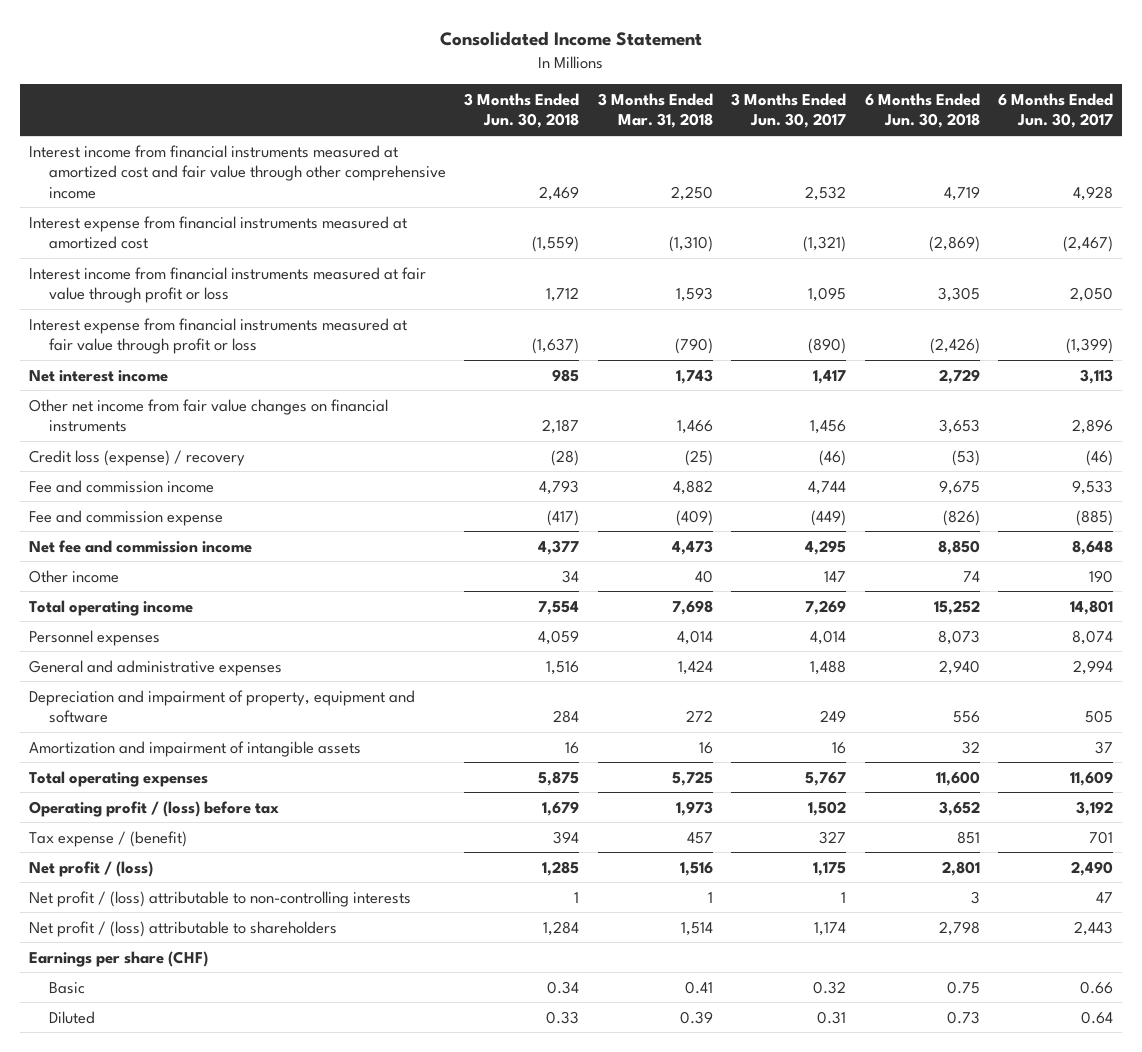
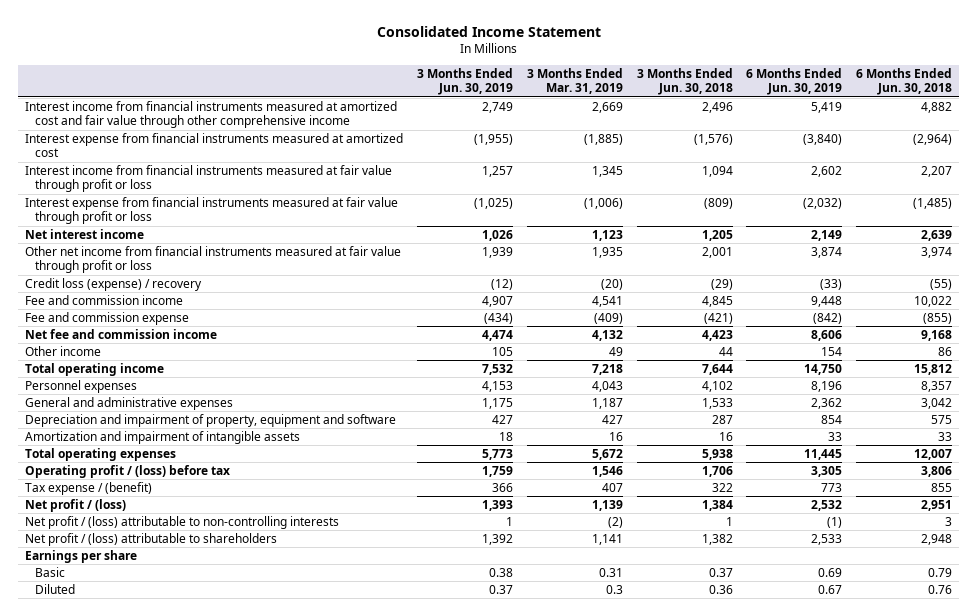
- | 3 Months Ended Jun. 30, 2018 | 3 Months Ended Mar. 31, 2018 | 3 Months Ended Jun. 30, 2017 | 6 Months Ended Jun. 30, 2018 | 6 Months Ended Jun. 30, 2017
+ | 3 Months Ended Jun. 30, 2019 | 3 Months Ended Mar. 31, 2019 | 3 Months Ended Jun. 30, 2018 | 6 Months Ended Jun. 30, 2019 | 6 Months Ended Jun. 30, 2018
- Interest income from financial instruments measured at amortized cost and fair value through other comprehensive income | 2,469 | 2,250 | 2,532 | 4,719 | 4,928
- Interest expense from financial instruments measured at amortized cost | (1,559) | (1,310) | (1,321) | (2,869) | (2,467)
- Interest income from financial instruments measured at fair value through profit or loss | 1,712 | 1,593 | 1,095 | 3,305 | 2,050
- Interest expense from financial instruments measured at fair value through profit or loss | (1,637) | (790) | (890) | (2,426) | (1,399)
- Net interest income | 985 | 1,743 | 1,417 | 2,729 | 3,113
- Other net income from fair value changes on financial instruments | 2,187 | 1,466 | 1,456 | 3,653 | 2,896
- Credit loss (expense) / recovery | (28) | (25) | (46) | (53) | (46)
- Fee and commission income | 4,793 | 4,882 | 4,744 | 9,675 | 9,533
- Fee and commission expense | (417) | (409) | (449) | (826) | (885)
- Net fee and commission income | 4,377 | 4,473 | 4,295 | 8,850 | 8,648
- Other income | 34 | 40 | 147 | 74 | 190
- Total operating income | 7,554 | 7,698 | 7,269 | 15,252 | 14,801
- Personnel expenses | 4,059 | 4,014 | 4,014 | 8,073 | 8,074
- General and administrative expenses | 1,516 | 1,424 | 1,488 | 2,940 | 2,994
- Depreciation and impairment of property, equipment and software | 284 | 272 | 249 | 556 | 505
- Amortization and impairment of intangible assets | 16 | 16 | 16 | 32 | 37
- Total operating expenses | 5,875 | 5,725 | 5,767 | 11,600 | 11,609
- Operating profit / (loss) before tax | 1,679 | 1,973 | 1,502 | 3,652 | 3,192
- Tax expense / (benefit) | 394 | 457 | 327 | 851 | 701
- Net profit / (loss) | 1,285 | 1,516 | 1,175 | 2,801 | 2,490
+ Interest income from financial instruments measured at amortized cost and fair value through other comprehensive income | 2,749 | 2,669 | 2,496 | 5,419 | 4,882
+ Interest expense from financial instruments measured at amortized cost | (1,955) | (1,885) | (1,576) | (3,840) | (2,964)
+ Interest income from financial instruments measured at fair value through profit or loss | 1,257 | 1,345 | 1,094 | 2,602 | 2,207
+ Interest expense from financial instruments measured at fair value through profit or loss | (1,025) | (1,006) | (809) | (2,032) | (1,485)
+ Net interest income | 1,026 | 1,123 | 1,205 | 2,149 | 2,639
+ Other net income from financial instruments measured at fair value through profit or loss | 1,939 | 1,935 | 2,001 | 3,874 | 3,974
+ Credit loss (expense) / recovery | (12) | (20) | (29) | (33) | (55)
+ Fee and commission income | 4,907 | 4,541 | 4,845 | 9,448 | 10,022
+ Fee and commission expense | (434) | (409) | (421) | (842) | (855)
+ Net fee and commission income | 4,474 | 4,132 | 4,423 | 8,606 | 9,168
+ Other income | 105 | 49 | 44 | 154 | 86
+ Total operating income | 7,532 | 7,218 | 7,644 | 14,750 | 15,812
+ Personnel expenses | 4,153 | 4,043 | 4,102 | 8,196 | 8,357
+ General and administrative expenses | 1,175 | 1,187 | 1,533 | 2,362 | 3,042
+ Depreciation and impairment of property, equipment and software | 427 | 427 | 287 | 854 | 575
+ Amortization and impairment of intangible assets | 18 | 16 | 16 | 33 | 33
+ Total operating expenses | 5,773 | 5,672 | 5,938 | 11,445 | 12,007
+ Operating profit / (loss) before tax | 1,759 | 1,546 | 1,706 | 3,305 | 3,806
+ Tax expense / (benefit) | 366 | 407 | 322 | 773 | 855
+ Net profit / (loss) | 1,393 | 1,139 | 1,384 | 2,532 | 2,951
- Net profit / (loss) attributable to shareholders | 1,284 | 1,514 | 1,174 | 2,798 | 2,443
- Earnings per share (CHF)
- Basic | 0.34 | 0.41 | 0.32 | 0.75 | 0.66
- Diluted | 0.33 | 0.39 | 0.31 | 0.73 | 0.64
+ Net profit / (loss) attributable to shareholders | 1,392 | 1,141 | 1,382 | 2,533 | 2,948
+ Earnings per share
+ Basic | 0.38 | 0.31 | 0.37 | 0.69 | 0.79
+ Diluted | 0.37 | 0.3 | 0.36 | 0.67 | 0.76

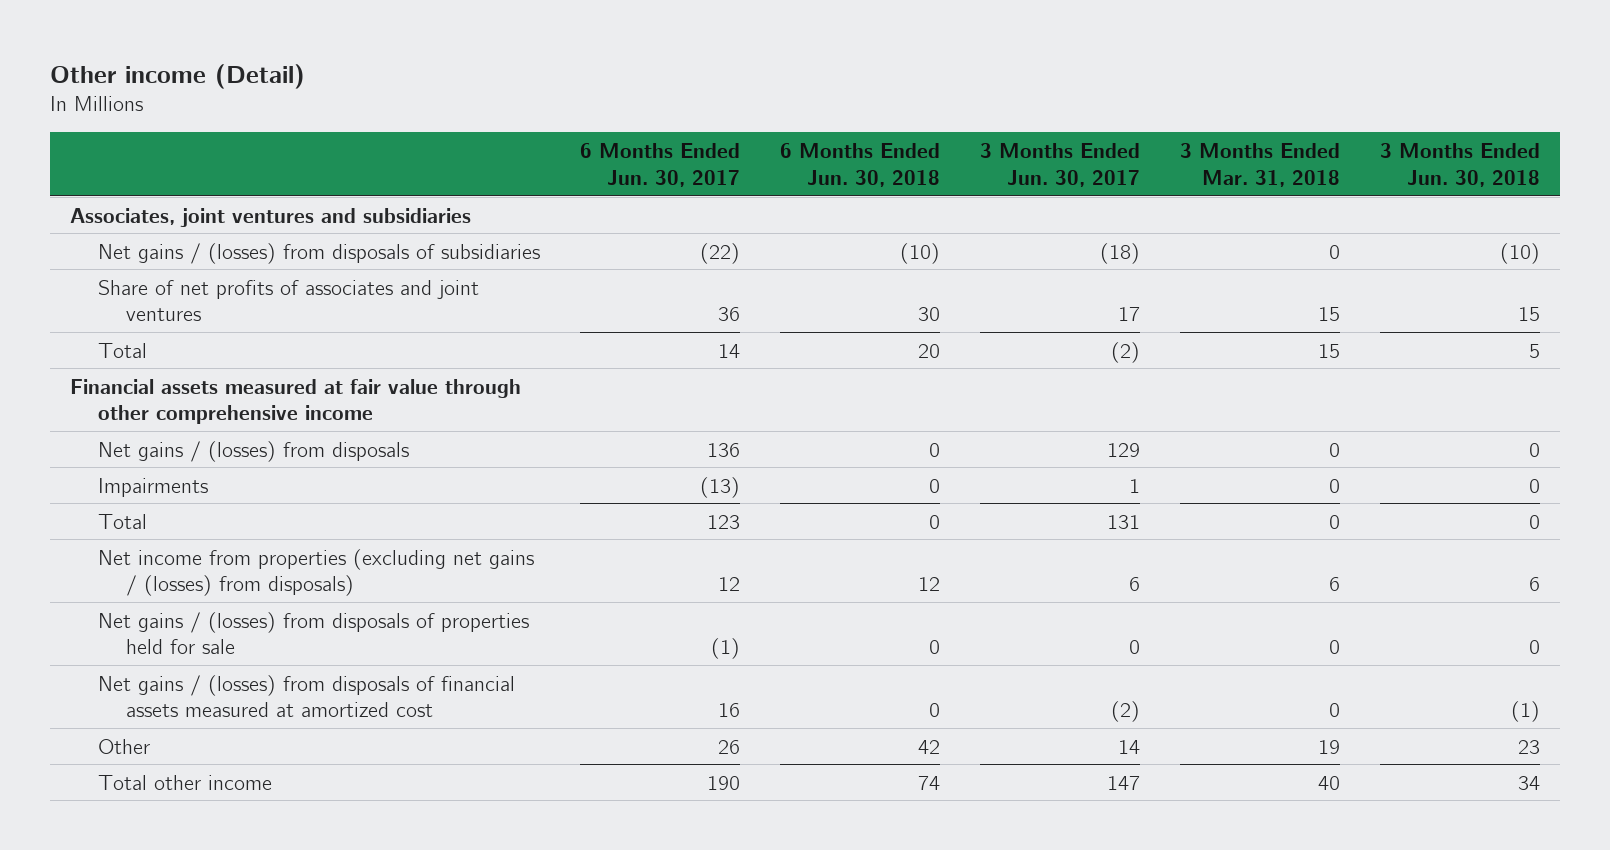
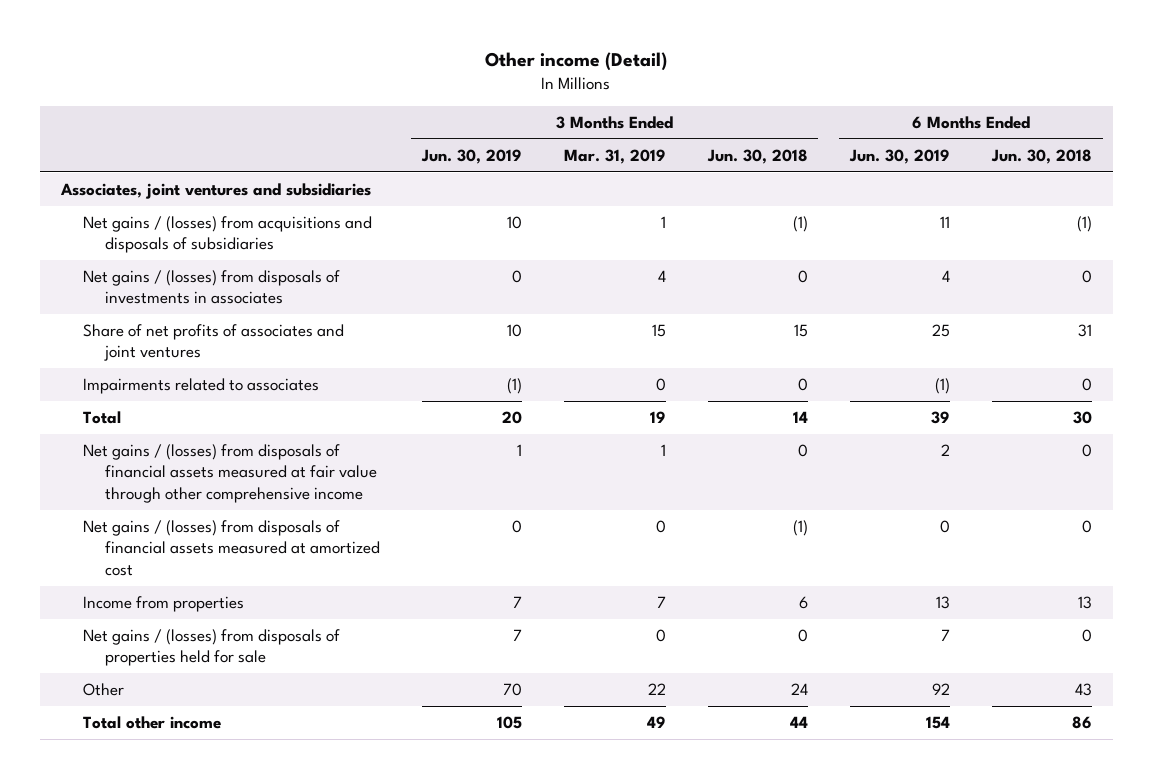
- | 6 Months Ended Jun. 30, 2017 | 6 Months Ended Jun. 30, 2018 | 3 Months Ended Jun. 30, 2017 | 3 Months Ended Mar. 31, 2018 | 3 Months Ended Jun. 30, 2018
+ | 3 Months Ended Jun. 30, 2019 | 3 Months Ended Mar. 31, 2019 | 3 Months Ended Jun. 30, 2018 | 6 Months Ended Jun. 30, 2019 | 6 Months Ended Jun. 30, 2018
- Net gains / (losses) from disposals of subsidiaries | (22) | (10) | (18) | 0 | (10)
- Share of net profits of associates and joint ventures | 36 | 30 | 17 | 15 | 15
- Total | 14 | 20 | (2) | 15 | 5
- Financial assets measured at fair value through other comprehensive income
- Net gains / (losses) from disposals | 136 | 0 | 129 | 0 | 0
- Impairments | (13) | 0 | 1 | 0 | 0
- Total | 123 | 0 | 131 | 0 | 0
- Net income from properties (excluding net gains / (losses) from disposals) | 12 | 12 | 6 | 6 | 6
+ Net gains / (losses) from acquisitions and disposals of subsidiaries | 10 | 1 | (1) | 11 | (1)
+ Net gains / (losses) from disposals of investments in associates | 0 | 4 | 0 | 4 | 0
+ Share of net profits of associates and joint ventures | 10 | 15 | 15 | 25 | 31
+ Impairments related to associates | (1) | 0 | 0 | (1) | 0
+ Total | 20 | 19 | 14 | 39 | 30
+ Net gains / (losses) from disposals of financial assets measured at fair value through other comprehensive income | 1 | 1 | 0 | 2 | 0
- Other | 26 | 42 | 14 | 19 | 23
- Total other income | 190 | 74 | 147 | 40 | 34
+ Income from properties | 7 | 7 | 6 | 13 | 13
moved down: Net gains / (losses) from disposals of properties held for sale | 7 | 0 | 0 | 7 | 0
+ Other | 70 | 22 | 24 | 92 | 43
+ Total other income | 105 | 49 | 44 | 154 | 86

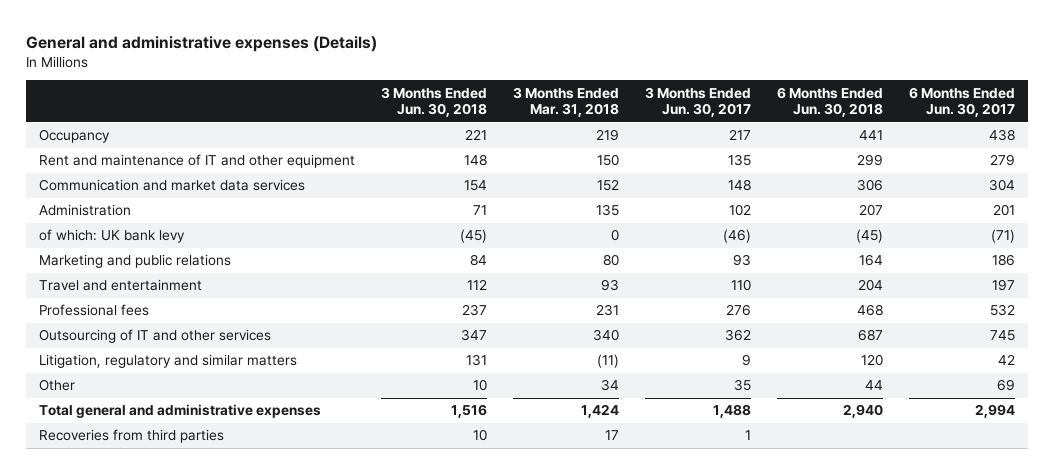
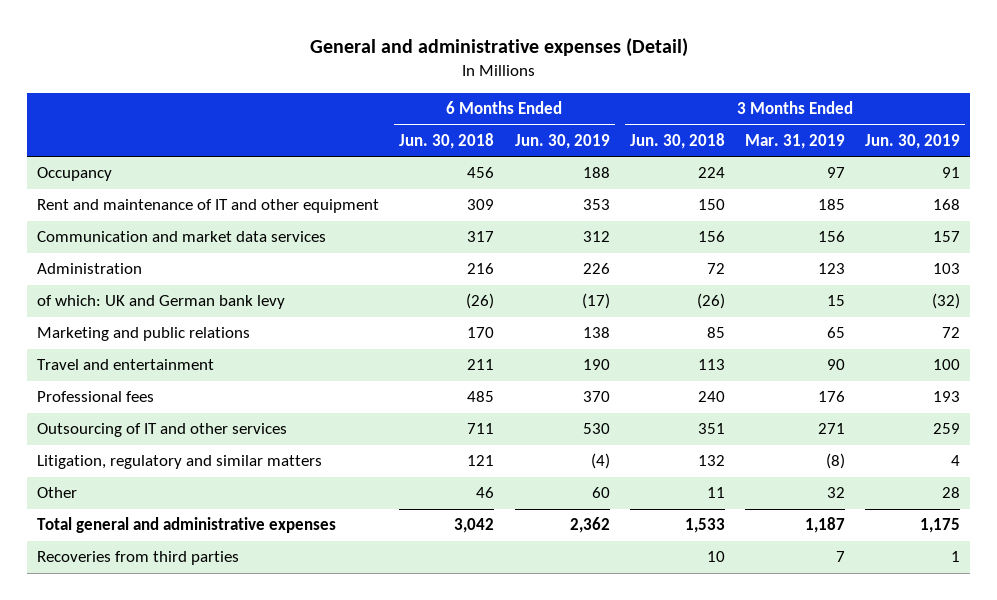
- General and administrative expenses (Details)
+ General and administrative expenses (Detail)
- | 3 Months Ended Jun. 30, 2018 | 3 Months Ended Mar. 31, 2018 | 3 Months Ended Jun. 30, 2017 | 6 Months Ended Jun. 30, 2018 | 6 Months Ended Jun. 30, 2017
+ | 6 Months Ended Jun. 30, 2018 | 6 Months Ended Jun. 30, 2019 | 3 Months Ended Jun. 30, 2018 | 3 Months Ended Mar. 31, 2019 | 3 Months Ended Jun. 30, 2019
- Occupancy | 221 | 219 | 217 | 441 | 438
- Rent and maintenance of IT and other equipment | 148 | 150 | 135 | 299 | 279
- Communication and market data services | 154 | 152 | 148 | 306 | 304
- Administration | 71 | 135 | 102 | 207 | 201
- of which: UK bank levy | (45) | 0 | (46) | (45) | (71)
- Marketing and public relations | 84 | 80 | 93 | 164 | 186
- Travel and entertainment | 112 | 93 | 110 | 204 | 197
- Professional fees | 237 | 231 | 276 | 468 | 532
- Outsourcing of IT and other services | 347 | 340 | 362 | 687 | 745
- Litigation, regulatory and similar matters | 131 | (11) | 9 | 120 | 42
- Other | 10 | 34 | 35 | 44 | 69
- Total general and administrative expenses | 1,516 | 1,424 | 1,488 | 2,940 | 2,994
+ Occupancy | 456 | 188 | 224 | 97 | 91
+ Rent and maintenance of IT and other equipment | 309 | 353 | 150 | 185 | 168
+ Communication and market data services | 317 | 312 | 156 | 156 | 157
+ Administration | 216 | 226 | 72 | 123 | 103
+ of which: UK and German bank levy | (26) | (17) | (26) | 15 | (32)
+ Marketing and public relations | 170 | 138 | 85 | 65 | 72
+ Travel and entertainment | 211 | 190 | 113 | 90 | 100
+ Professional fees | 485 | 370 | 240 | 176 | 193
+ Outsourcing of IT and other services | 711 | 530 | 351 | 271 | 259
+ Litigation, regulatory and similar matters | 121 | (4) | 132 | (8) | 4
+ Other | 46 | 60 | 11 | 32 | 28
+ Total general and administrative expenses | 3,042 | 2,362 | 1,533 | 1,187 | 1,175

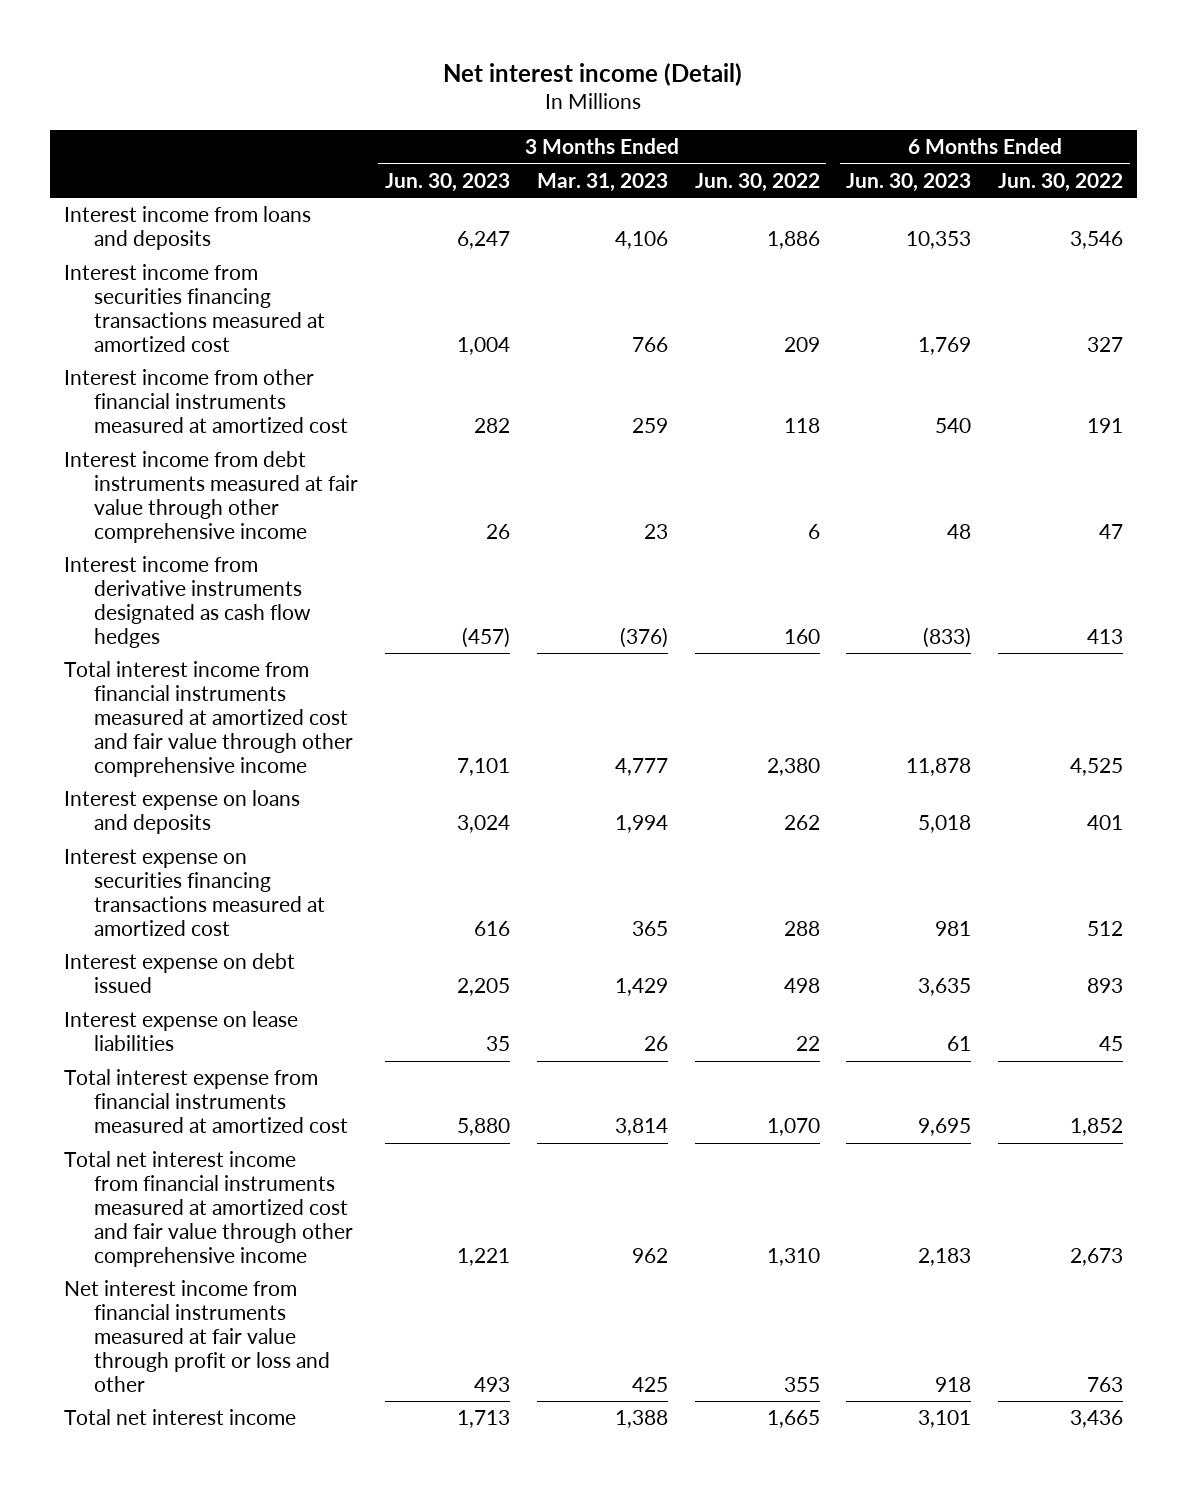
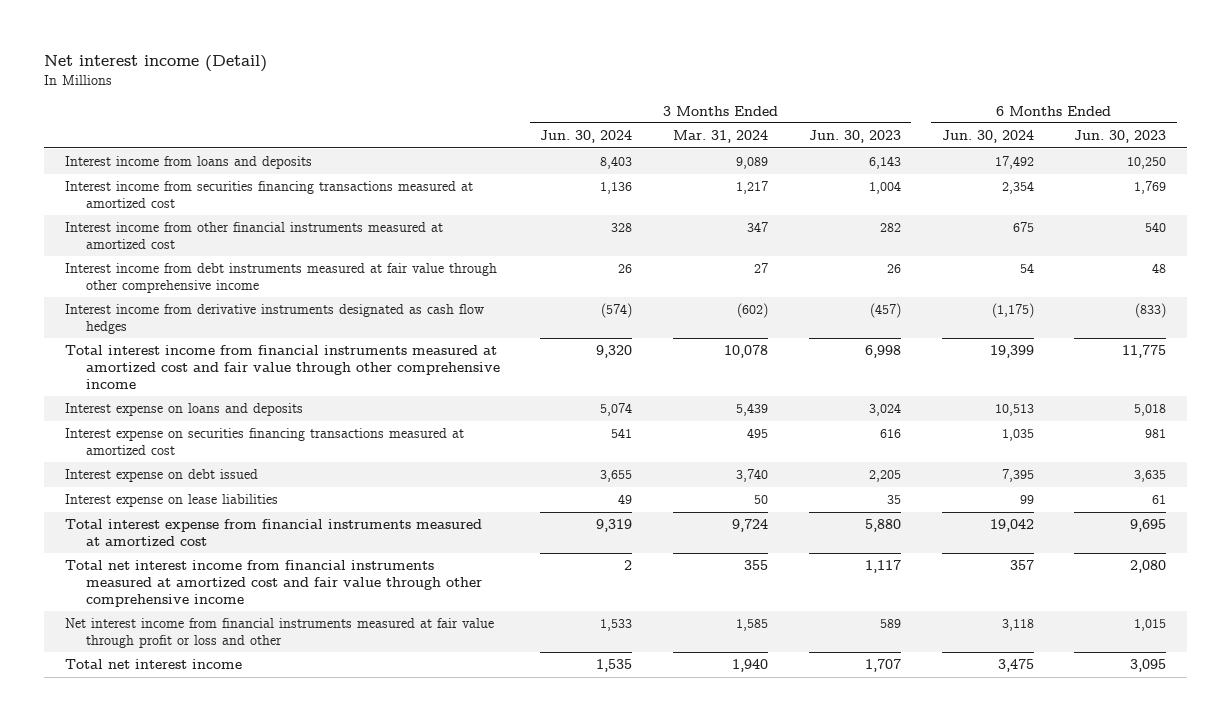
- | 3 Months Ended Jun. 30, 2023 | 3 Months Ended Mar. 31, 2023 | 3 Months Ended Jun. 30, 2022 | 6 Months Ended Jun. 30, 2023 | 6 Months Ended Jun. 30, 2022
+ | 3 Months Ended Jun. 30, 2024 | 3 Months Ended Mar. 31, 2024 | 3 Months Ended Jun. 30, 2023 | 6 Months Ended Jun. 30, 2024 | 6 Months Ended Jun. 30, 2023
- Interest income from loans and deposits | 6,247 | 4,106 | 1,886 | 10,353 | 3,546
+ Interest income from loans and deposits | 8,403 | 9,089 | 6,143 | 17,492 | 10,250
- Total interest income from financial instruments measured at amortized cost and fair value through other comprehensive income | 7,101 | 4,777 | 2,380 | 11,878 | 4,525
+ Total interest income from financial instruments measured at amortized cost and fair value through other comprehensive income | 9,320 | 10,078 | 6,998 | 19,399 | 11,775
- Total net interest income from financial instruments measured at amortized cost and fair value through other comprehensive income | 1,221 | 962 | 1,310 | 2,183 | 2,673
- Net interest income from financial instruments measured at fair value through profit or loss and other | 493 | 425 | 355 | 918 | 763
- Total net interest income | 1,713 | 1,388 | 1,665 | 3,101 | 3,436
+ Total net interest income from financial instruments measured at amortized cost and fair value through other comprehensive income | 2 | 355 | 1,117 | 357 | 2,080
+ Net interest income from financial instruments measured at fair value through profit or loss and other | 1,533 | 1,585 | 589 | 3,118 | 1,015
+ Total net interest income | 1,535 | 1,940 | 1,707 | 3,475 | 3,095

